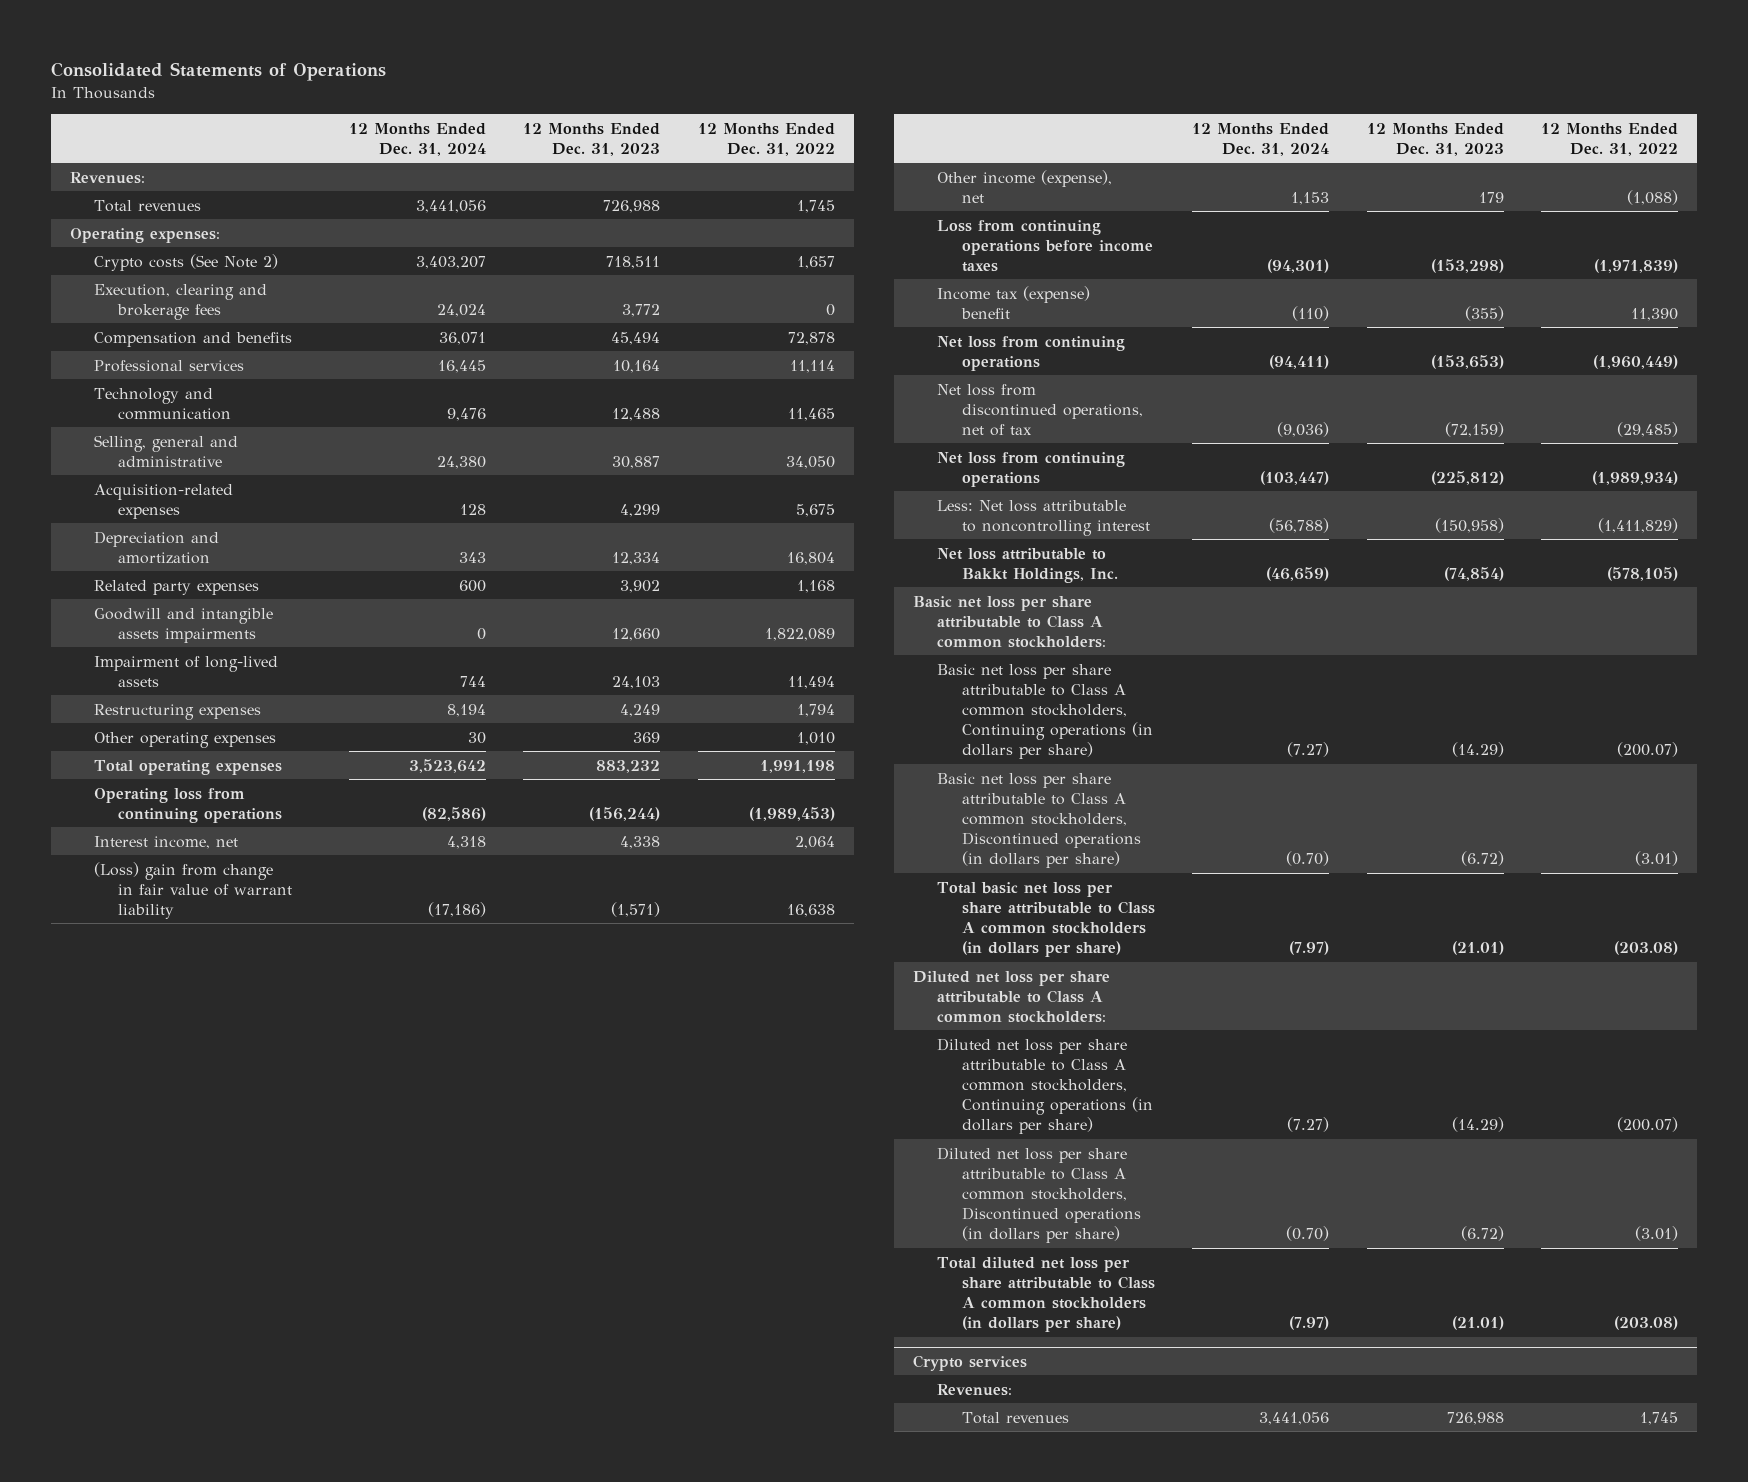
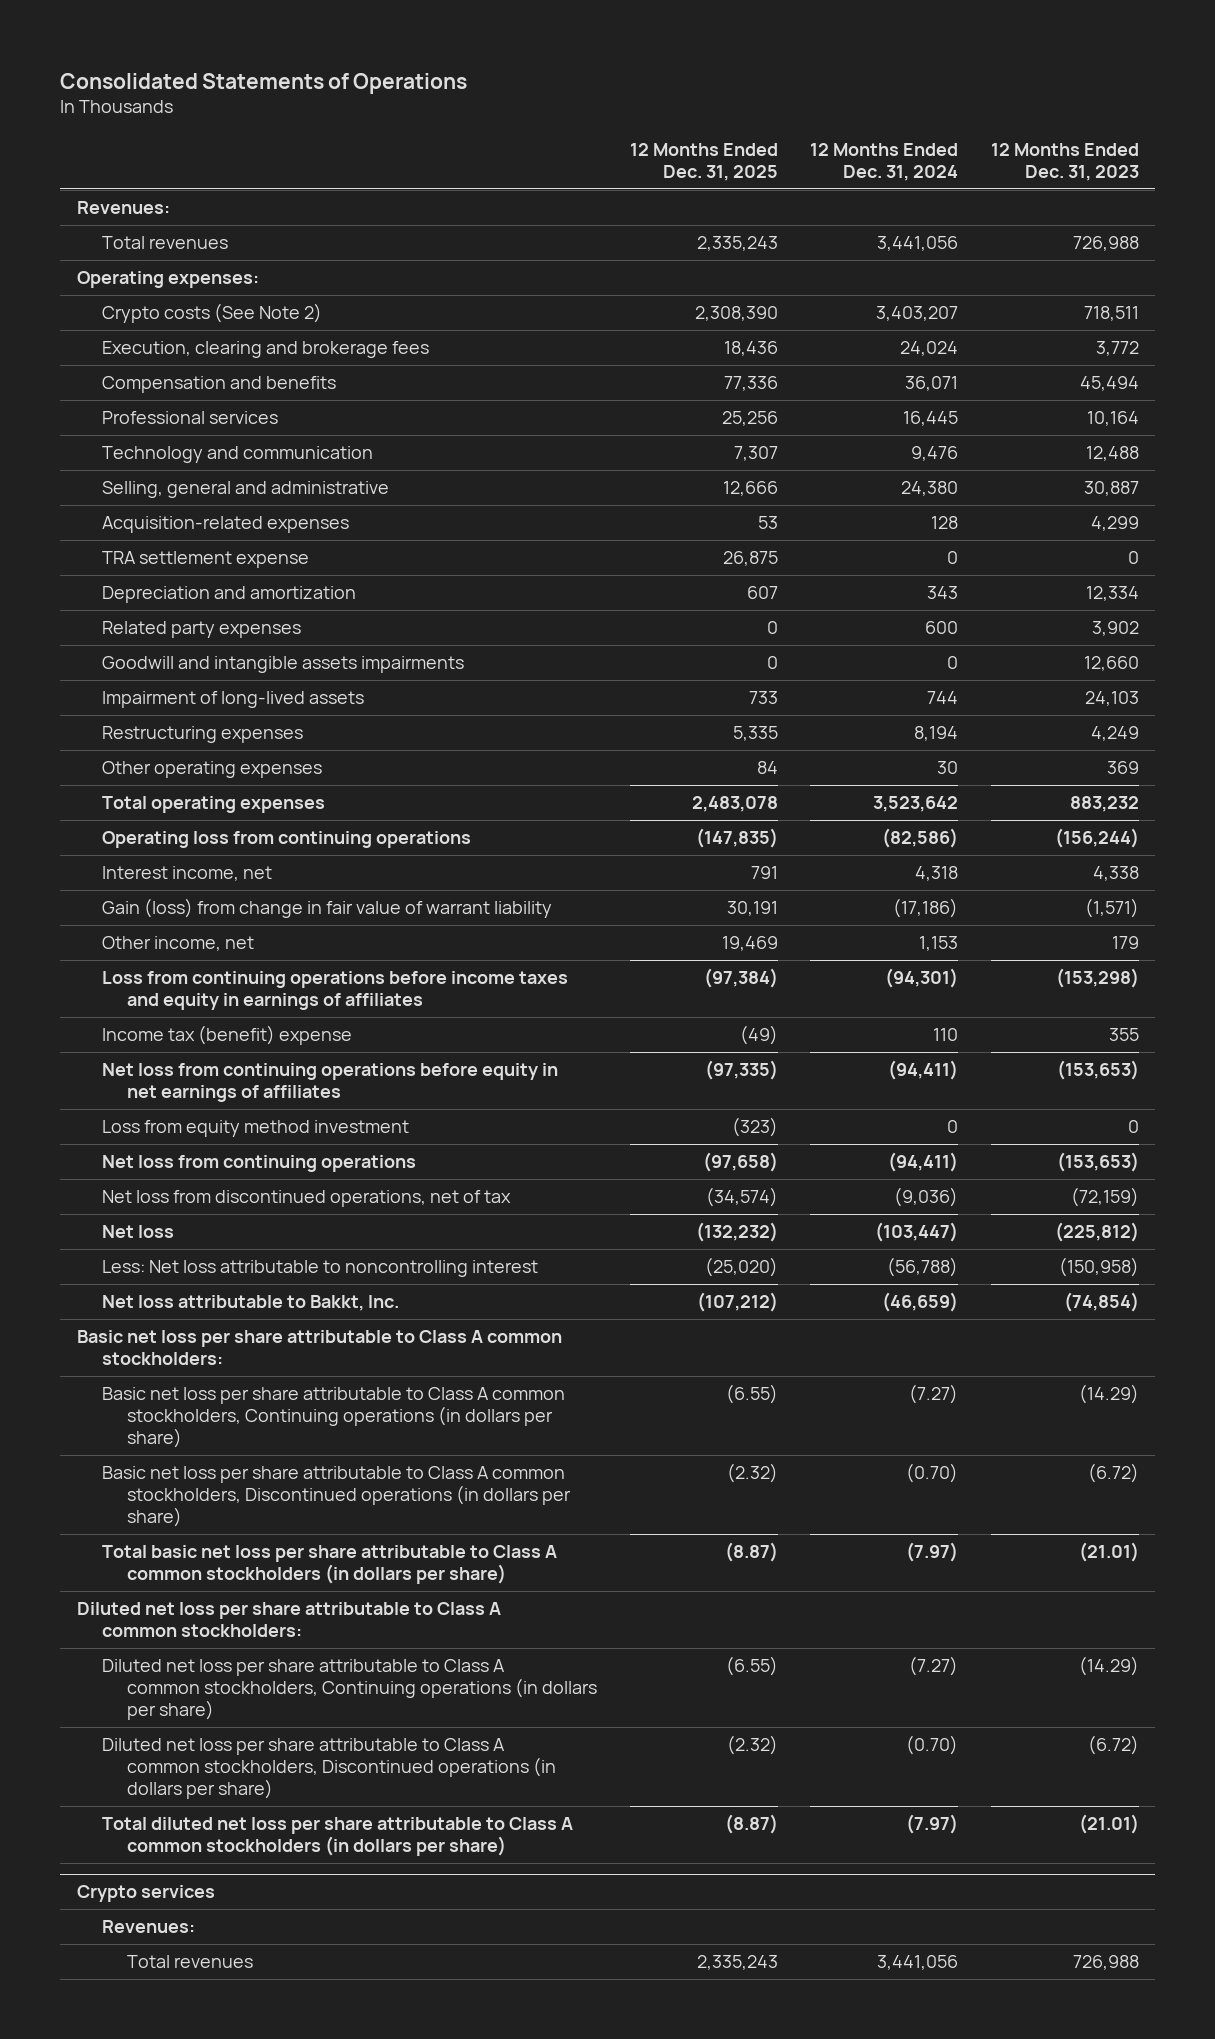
- | 12 Months Ended Dec. 31, 2024 | 12 Months Ended Dec. 31, 2023 | 12 Months Ended Dec. 31, 2022
+ | 12 Months Ended Dec. 31, 2025 | 12 Months Ended Dec. 31, 2024 | 12 Months Ended Dec. 31, 2023
+ TRA settlement expense | 26,875 | 0 | 0
- (Loss) gain from change in fair value of warrant liability | (17,186) | (1,571) | 16,638
- Other income (expense), net | 1,153 | 179 | (1,088)
- Loss from continuing operations before income taxes | (94,301) | (153,298) | (1,971,839)
- Income tax (expense) benefit | (110) | (355) | 11,390
+ Gain (loss) from change in fair value of warrant liability | 30,191 | (17,186) | (1,571)
+ Other income, net | 19,469 | 1,153 | 179
+ Loss from continuing operations before income taxes and equity in earnings of affiliates | (97,384) | (94,301) | (153,298)
+ Income tax (benefit) expense | (49) | 110 | 355
+ Net loss from continuing operations before equity in net earnings of affiliates | (97,335) | (94,411) | (153,653)
+ Loss from equity method investment | (323) | 0 | 0
- Net loss from continuing operations | (103,447) | (225,812) | (1,989,934)
+ Net loss | (132,232) | (103,447) | (225,812)
- Net loss attributable to Bakkt Holdings, Inc. | (46,659) | (74,854) | (578,105)
+ Net loss attributable to Bakkt, Inc. | (107,212) | (46,659) | (74,854)

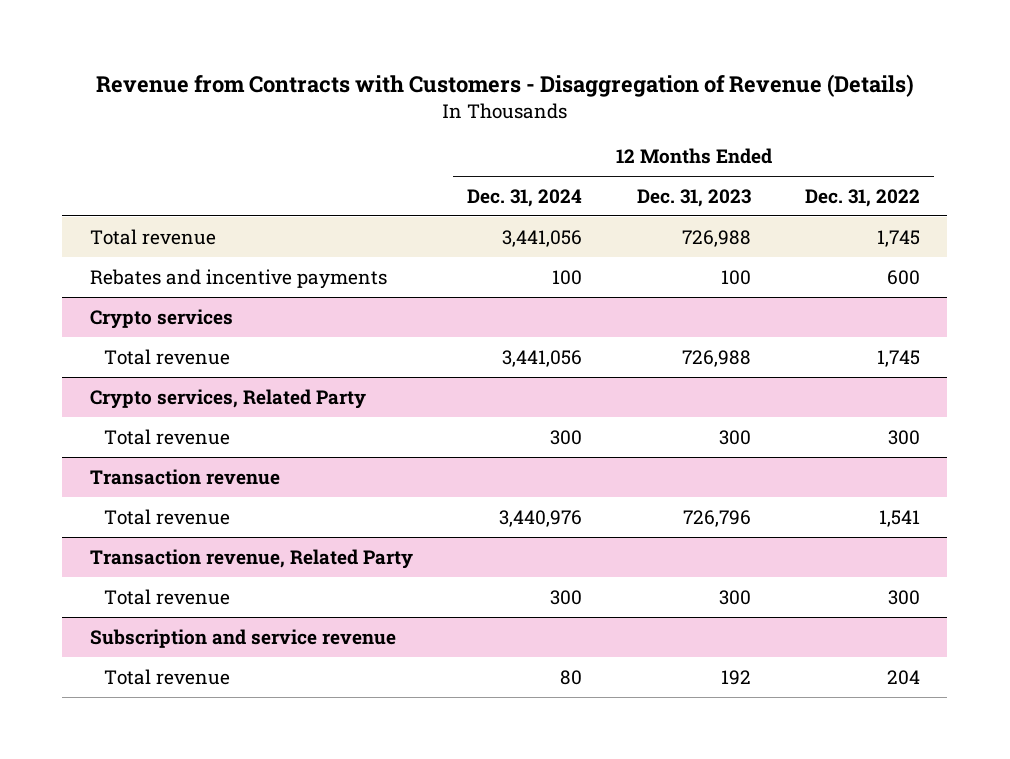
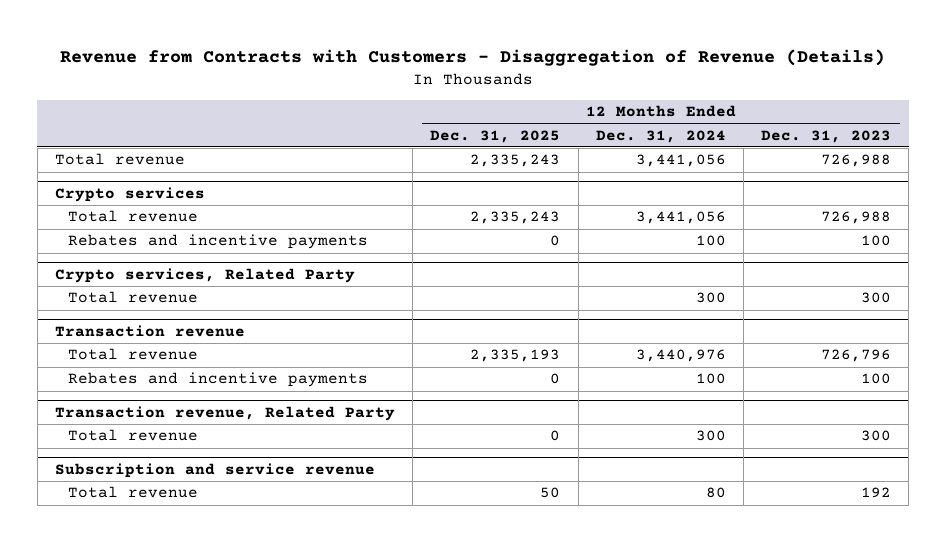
- | 12 Months Ended Dec. 31, 2024 | 12 Months Ended Dec. 31, 2023 | 12 Months Ended Dec. 31, 2022
+ | 12 Months Ended Dec. 31, 2025 | 12 Months Ended Dec. 31, 2024 | 12 Months Ended Dec. 31, 2023
- Rebates and incentive payments | 100 | 100 | 600
@ Crypto services
+ Rebates and incentive payments | 0 | 100 | 100
@ Transaction revenue
+ Rebates and incentive payments | 0 | 100 | 100

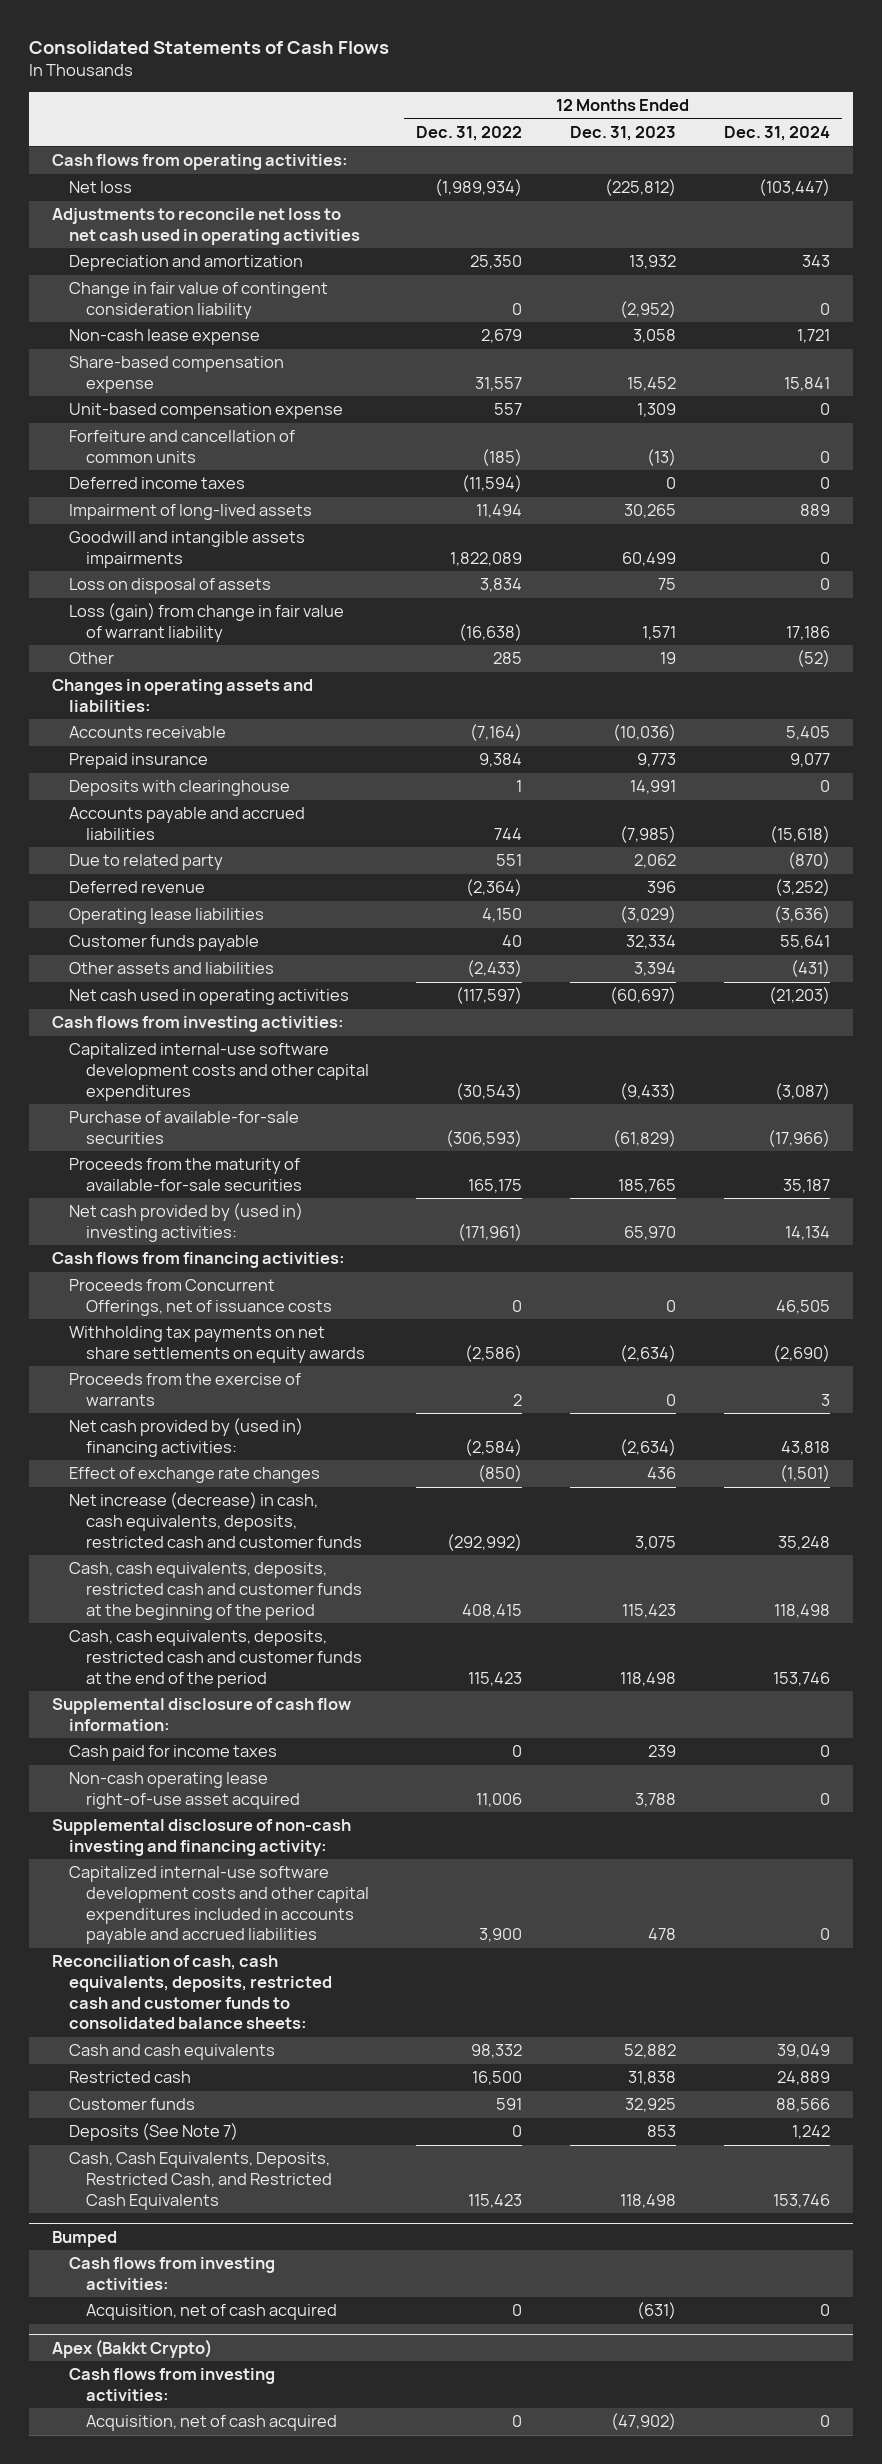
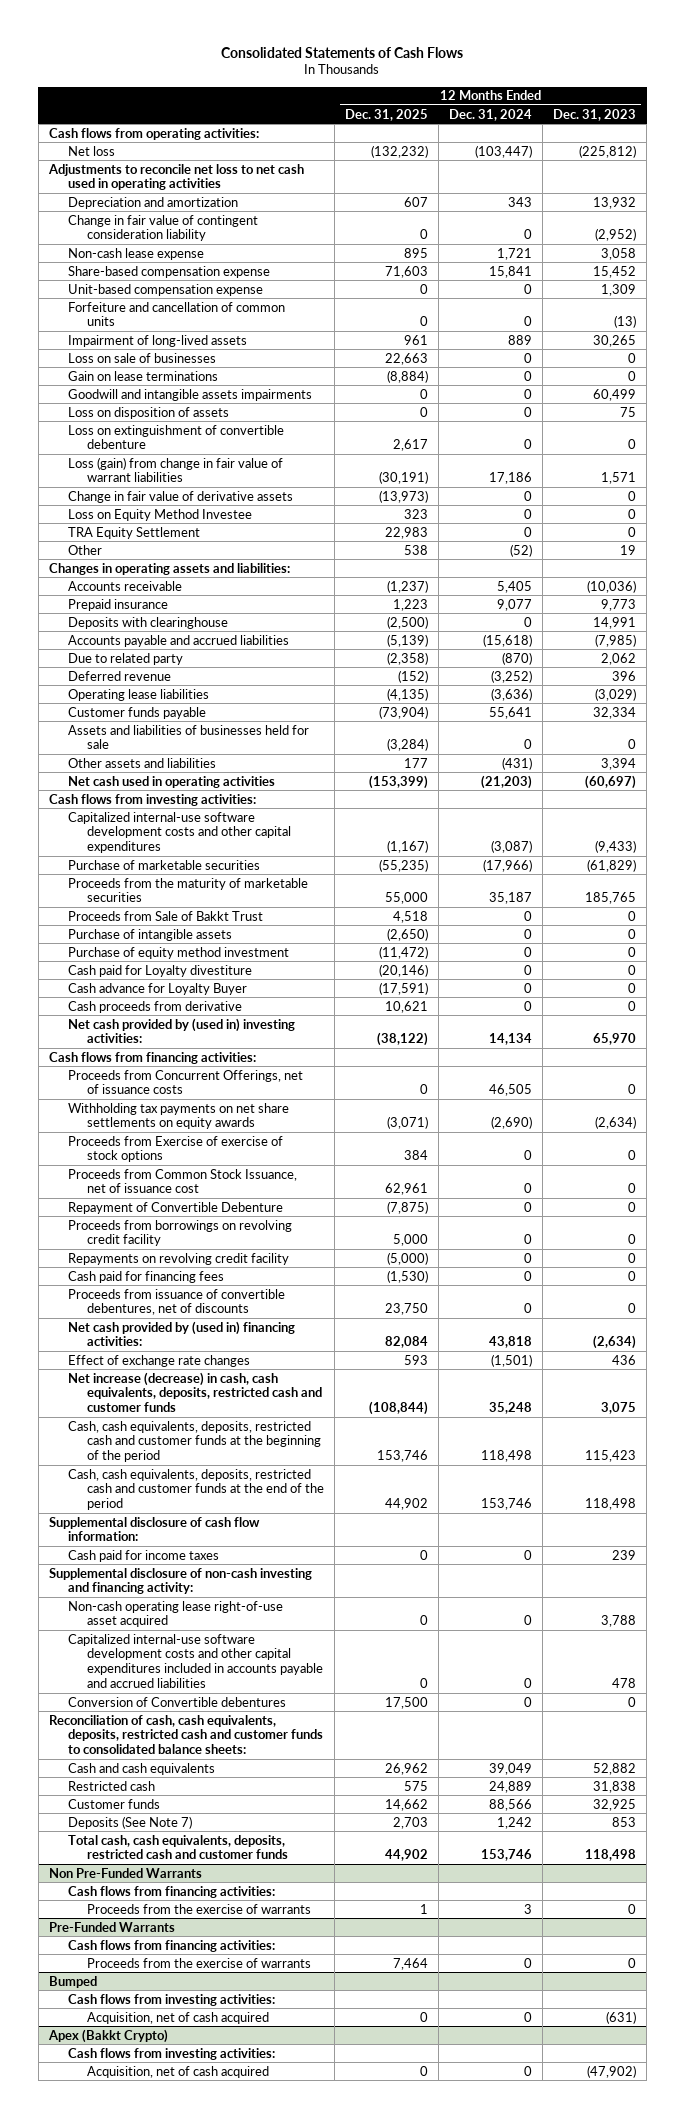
- | 12 Months Ended Dec. 31, 2022 | 12 Months Ended Dec. 31, 2023 | 12 Months Ended Dec. 31, 2024
+ | 12 Months Ended Dec. 31, 2025 | 12 Months Ended Dec. 31, 2024 | 12 Months Ended Dec. 31, 2023
- Deferred income taxes | (11,594) | 0 | 0
+ Loss on sale of businesses | 22,663 | 0 | 0
+ Gain on lease terminations | (8,884) | 0 | 0
- Loss on disposal of assets | 3,834 | 75 | 0
- Loss (gain) from change in fair value of warrant liability | (16,638) | 1,571 | 17,186
+ Loss on disposition of assets | 0 | 0 | 75
+ Loss on extinguishment of convertible debenture | 2,617 | 0 | 0
+ Loss (gain) from change in fair value of warrant liabilities | (30,191) | 17,186 | 1,571
+ Change in fair value of derivative assets | (13,973) | 0 | 0
+ Loss on Equity Method Investee | 323 | 0 | 0
+ TRA Equity Settlement | 22,983 | 0 | 0
+ Assets and liabilities of businesses held for sale | (3,284) | 0 | 0
- Purchase of available-for-sale securities | (306,593) | (61,829) | (17,966)
- Proceeds from the maturity of available-for-sale securities | 165,175 | 185,765 | 35,187
+ Purchase of marketable securities | (55,235) | (17,966) | (61,829)
+ Proceeds from the maturity of marketable securities | 55,000 | 35,187 | 185,765
+ Proceeds from Sale of Bakkt Trust | 4,518 | 0 | 0
+ Purchase of intangible assets | (2,650) | 0 | 0
+ Purchase of equity method investment | (11,472) | 0 | 0
+ Cash paid for Loyalty divestiture | (20,146) | 0 | 0
+ Cash advance for Loyalty Buyer | (17,591) | 0 | 0
+ Cash proceeds from derivative | 10,621 | 0 | 0
- Proceeds from the exercise of warrants | 2 | 0 | 3
+ Proceeds from Exercise of exercise of stock options | 384 | 0 | 0
+ Proceeds from Common Stock Issuance, net of issuance cost | 62,961 | 0 | 0
+ Repayment of Convertible Debenture | (7,875) | 0 | 0
+ Proceeds from borrowings on revolving credit facility | 5,000 | 0 | 0
+ Repayments on revolving credit facility | (5,000) | 0 | 0
+ Cash paid for financing fees | (1,530) | 0 | 0
+ Proceeds from issuance of convertible debentures, net of discounts | 23,750 | 0 | 0
moved down: Non-cash operating lease right-of-use asset acquired | 0 | 0 | 3,788
+ Conversion of Convertible debentures | 17,500 | 0 | 0
- Cash, Cash Equivalents, Deposits, Restricted Cash, and Restricted Cash Equivalents | 115,423 | 118,498 | 153,746
+ Total cash, cash equivalents, deposits, restricted cash and customer funds | 44,902 | 153,746 | 118,498
+ Non Pre-Funded Warrants
+ Cash flows from financing activities:
+ Proceeds from the exercise of warrants | 1 | 3 | 0
+ Pre-Funded Warrants
+ Cash flows from financing activities:
+ Proceeds from the exercise of warrants | 7,464 | 0 | 0

